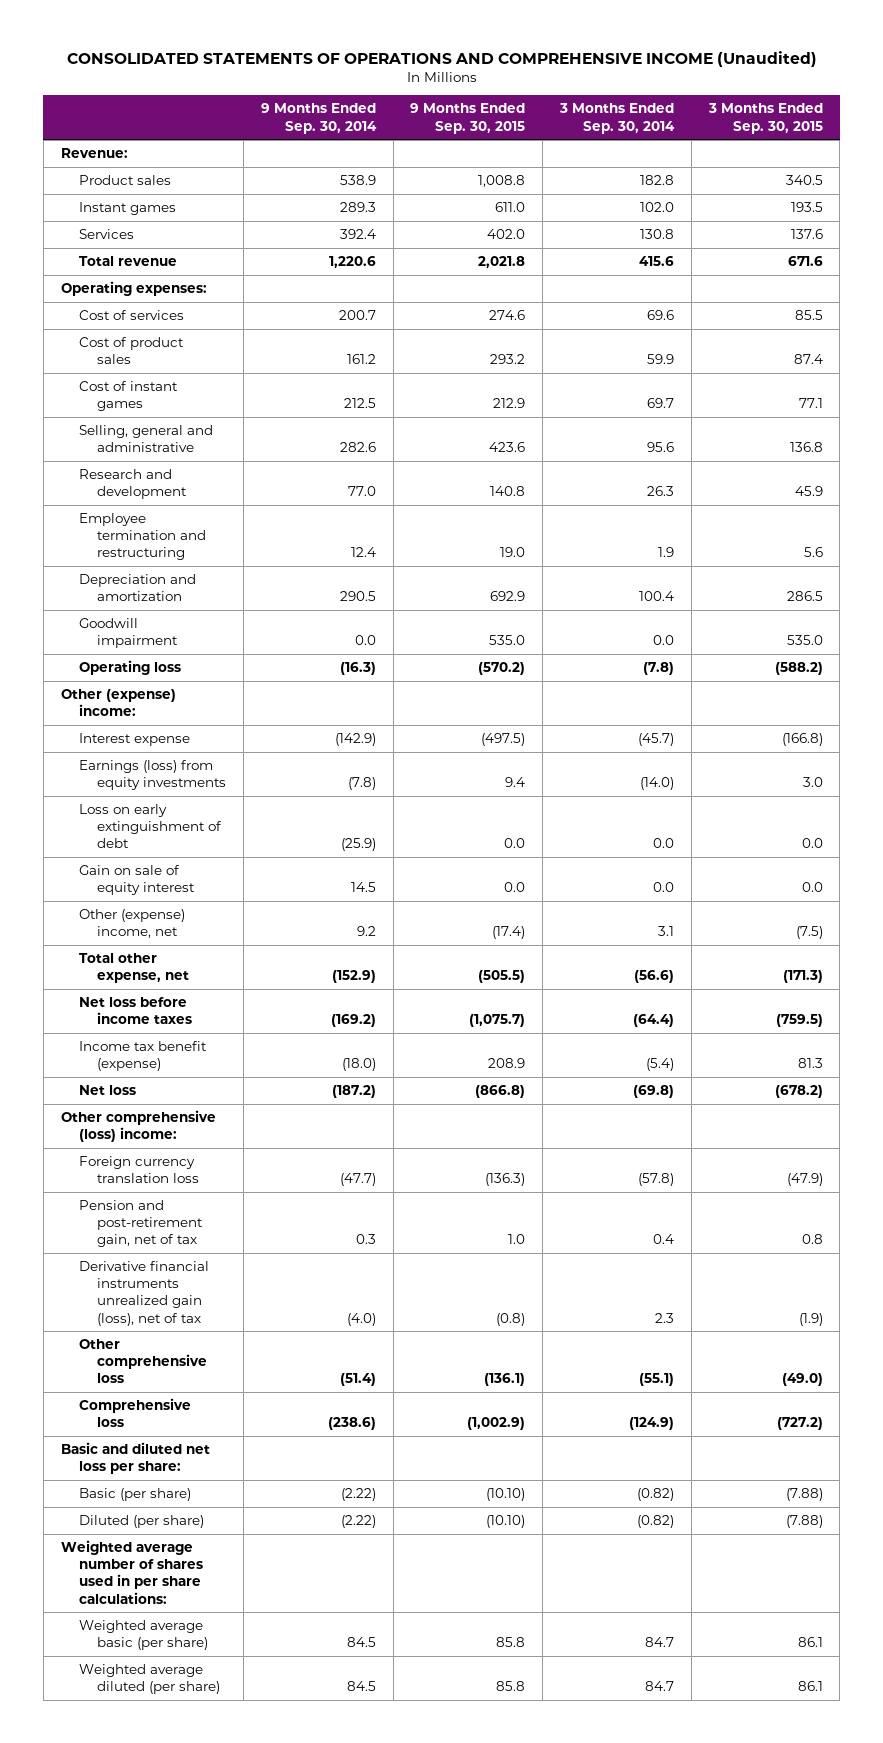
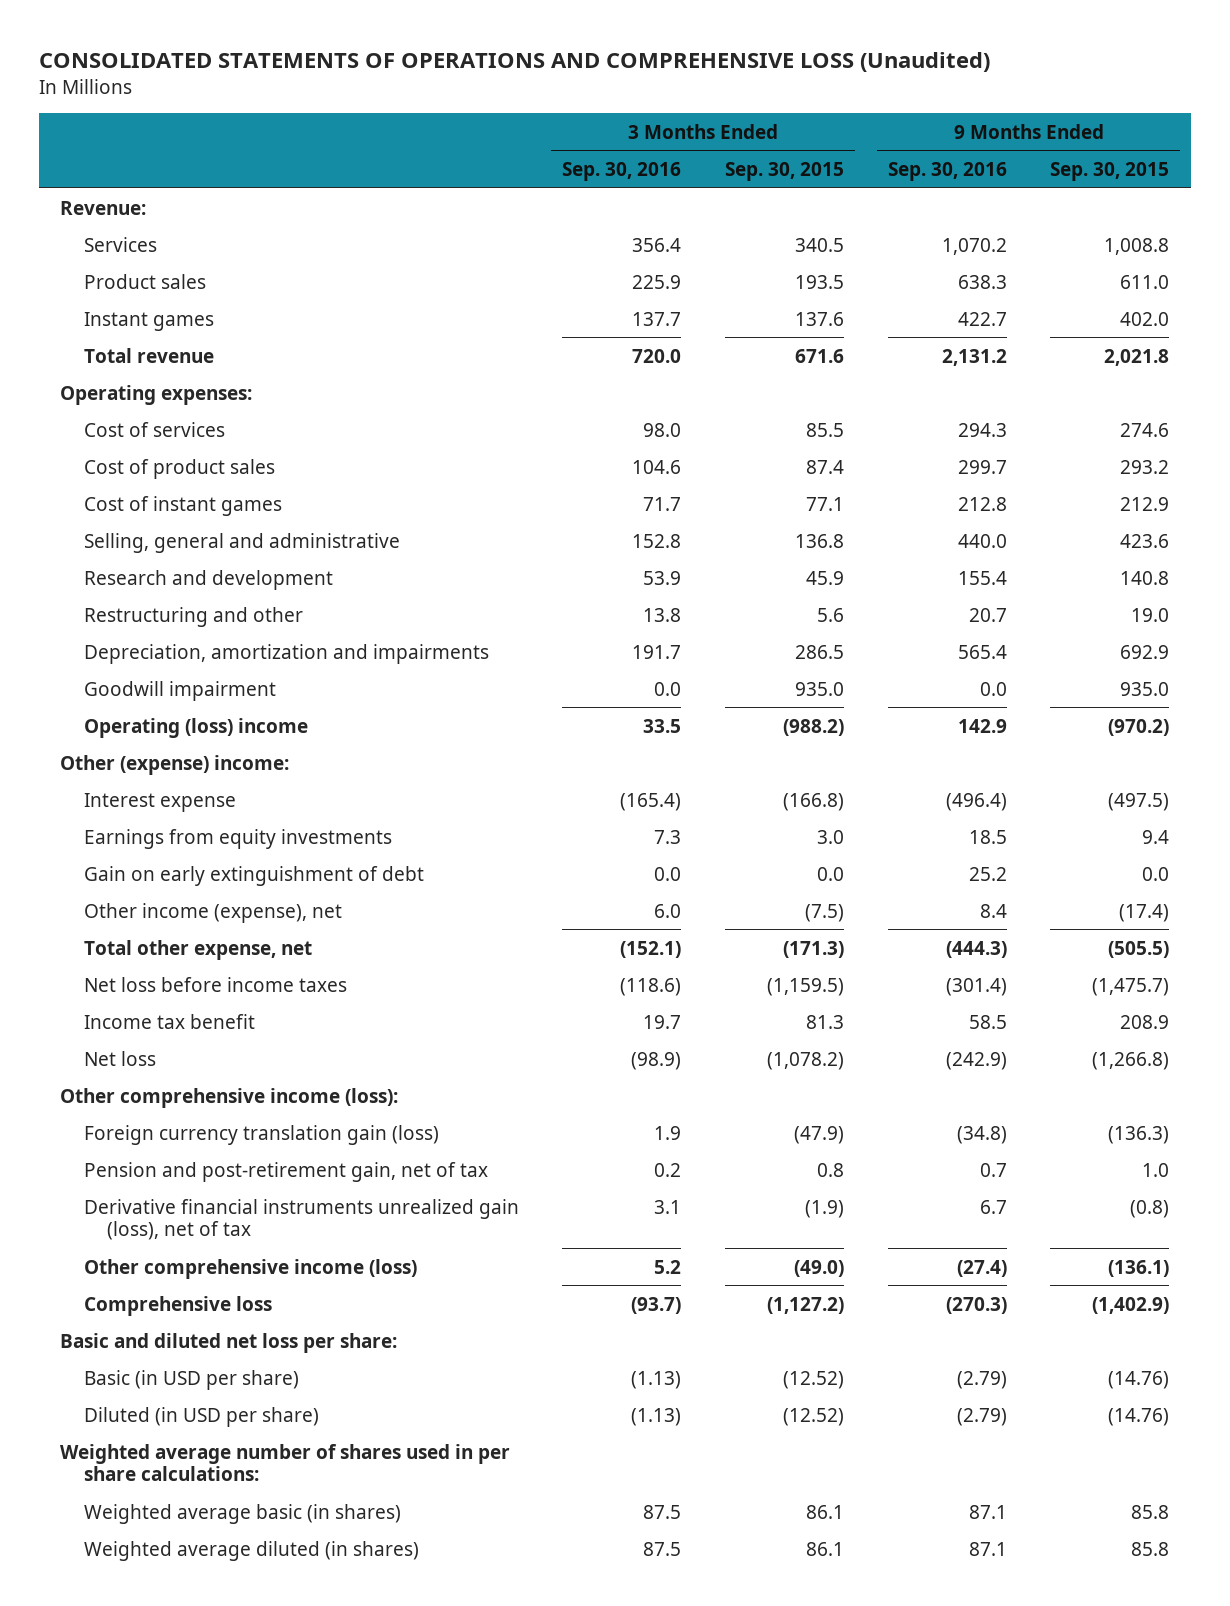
- CONSOLIDATED STATEMENTS OF OPERATIONS AND COMPREHENSIVE INCOME (Unaudited)
+ CONSOLIDATED STATEMENTS OF OPERATIONS AND COMPREHENSIVE LOSS (Unaudited)
- | 9 Months Ended Sep. 30, 2014 | 9 Months Ended Sep. 30, 2015 | 3 Months Ended Sep. 30, 2014 | 3 Months Ended Sep. 30, 2015
+ | 3 Months Ended Sep. 30, 2016 | 3 Months Ended Sep. 30, 2015 | 9 Months Ended Sep. 30, 2016 | 9 Months Ended Sep. 30, 2015
- Product sales | 538.9 | 1,008.8 | 182.8 | 340.5
- Instant games | 289.3 | 611.0 | 102.0 | 193.5
- Services | 392.4 | 402.0 | 130.8 | 137.6
+ Services | 356.4 | 340.5 | 1,070.2 | 1,008.8
+ Product sales | 225.9 | 193.5 | 638.3 | 611.0
+ Instant games | 137.7 | 137.6 | 422.7 | 402.0
- Employee termination and restructuring | 12.4 | 19.0 | 1.9 | 5.6
- Depreciation and amortization | 290.5 | 692.9 | 100.4 | 286.5
- Goodwill impairment | 0.0 | 535.0 | 0.0 | 535.0
- Operating loss | (16.3) | (570.2) | (7.8) | (588.2)
+ Restructuring and other | 13.8 | 5.6 | 20.7 | 19.0
+ Depreciation, amortization and impairments | 191.7 | 286.5 | 565.4 | 692.9
+ Goodwill impairment | 0.0 | 935.0 | 0.0 | 935.0
+ Operating (loss) income | 33.5 | (988.2) | 142.9 | (970.2)
- Earnings (loss) from equity investments | (7.8) | 9.4 | (14.0) | 3.0
- Loss on early extinguishment of debt | (25.9) | 0.0 | 0.0 | 0.0
- Gain on sale of equity interest | 14.5 | 0.0 | 0.0 | 0.0
- Other (expense) income, net | 9.2 | (17.4) | 3.1 | (7.5)
+ Earnings from equity investments | 7.3 | 3.0 | 18.5 | 9.4
+ Gain on early extinguishment of debt | 0.0 | 0.0 | 25.2 | 0.0
+ Other income (expense), net | 6.0 | (7.5) | 8.4 | (17.4)
- Net loss before income taxes | (169.2) | (1,075.7) | (64.4) | (759.5)
- Income tax benefit (expense) | (18.0) | 208.9 | (5.4) | 81.3
- Net loss | (187.2) | (866.8) | (69.8) | (678.2)
- Other comprehensive (loss) income:
- Foreign currency translation loss | (47.7) | (136.3) | (57.8) | (47.9)
+ Net loss before income taxes | (118.6) | (1,159.5) | (301.4) | (1,475.7)
+ Income tax benefit | 19.7 | 81.3 | 58.5 | 208.9
+ Net loss | (98.9) | (1,078.2) | (242.9) | (1,266.8)
+ Other comprehensive income (loss):
+ Foreign currency translation gain (loss) | 1.9 | (47.9) | (34.8) | (136.3)
- Other comprehensive loss | (51.4) | (136.1) | (55.1) | (49.0)
- Comprehensive loss | (238.6) | (1,002.9) | (124.9) | (727.2)
+ Other comprehensive income (loss) | 5.2 | (49.0) | (27.4) | (136.1)
+ Comprehensive loss | (93.7) | (1,127.2) | (270.3) | (1,402.9)
- Basic (per share) | (2.22) | (10.10) | (0.82) | (7.88)
- Diluted (per share) | (2.22) | (10.10) | (0.82) | (7.88)
+ Basic (in USD per share) | (1.13) | (12.52) | (2.79) | (14.76)
+ Diluted (in USD per share) | (1.13) | (12.52) | (2.79) | (14.76)
- Weighted average basic (per share) | 84.5 | 85.8 | 84.7 | 86.1
- Weighted average diluted (per share) | 84.5 | 85.8 | 84.7 | 86.1
+ Weighted average basic (in shares) | 87.5 | 86.1 | 87.1 | 85.8
+ Weighted average diluted (in shares) | 87.5 | 86.1 | 87.1 | 85.8

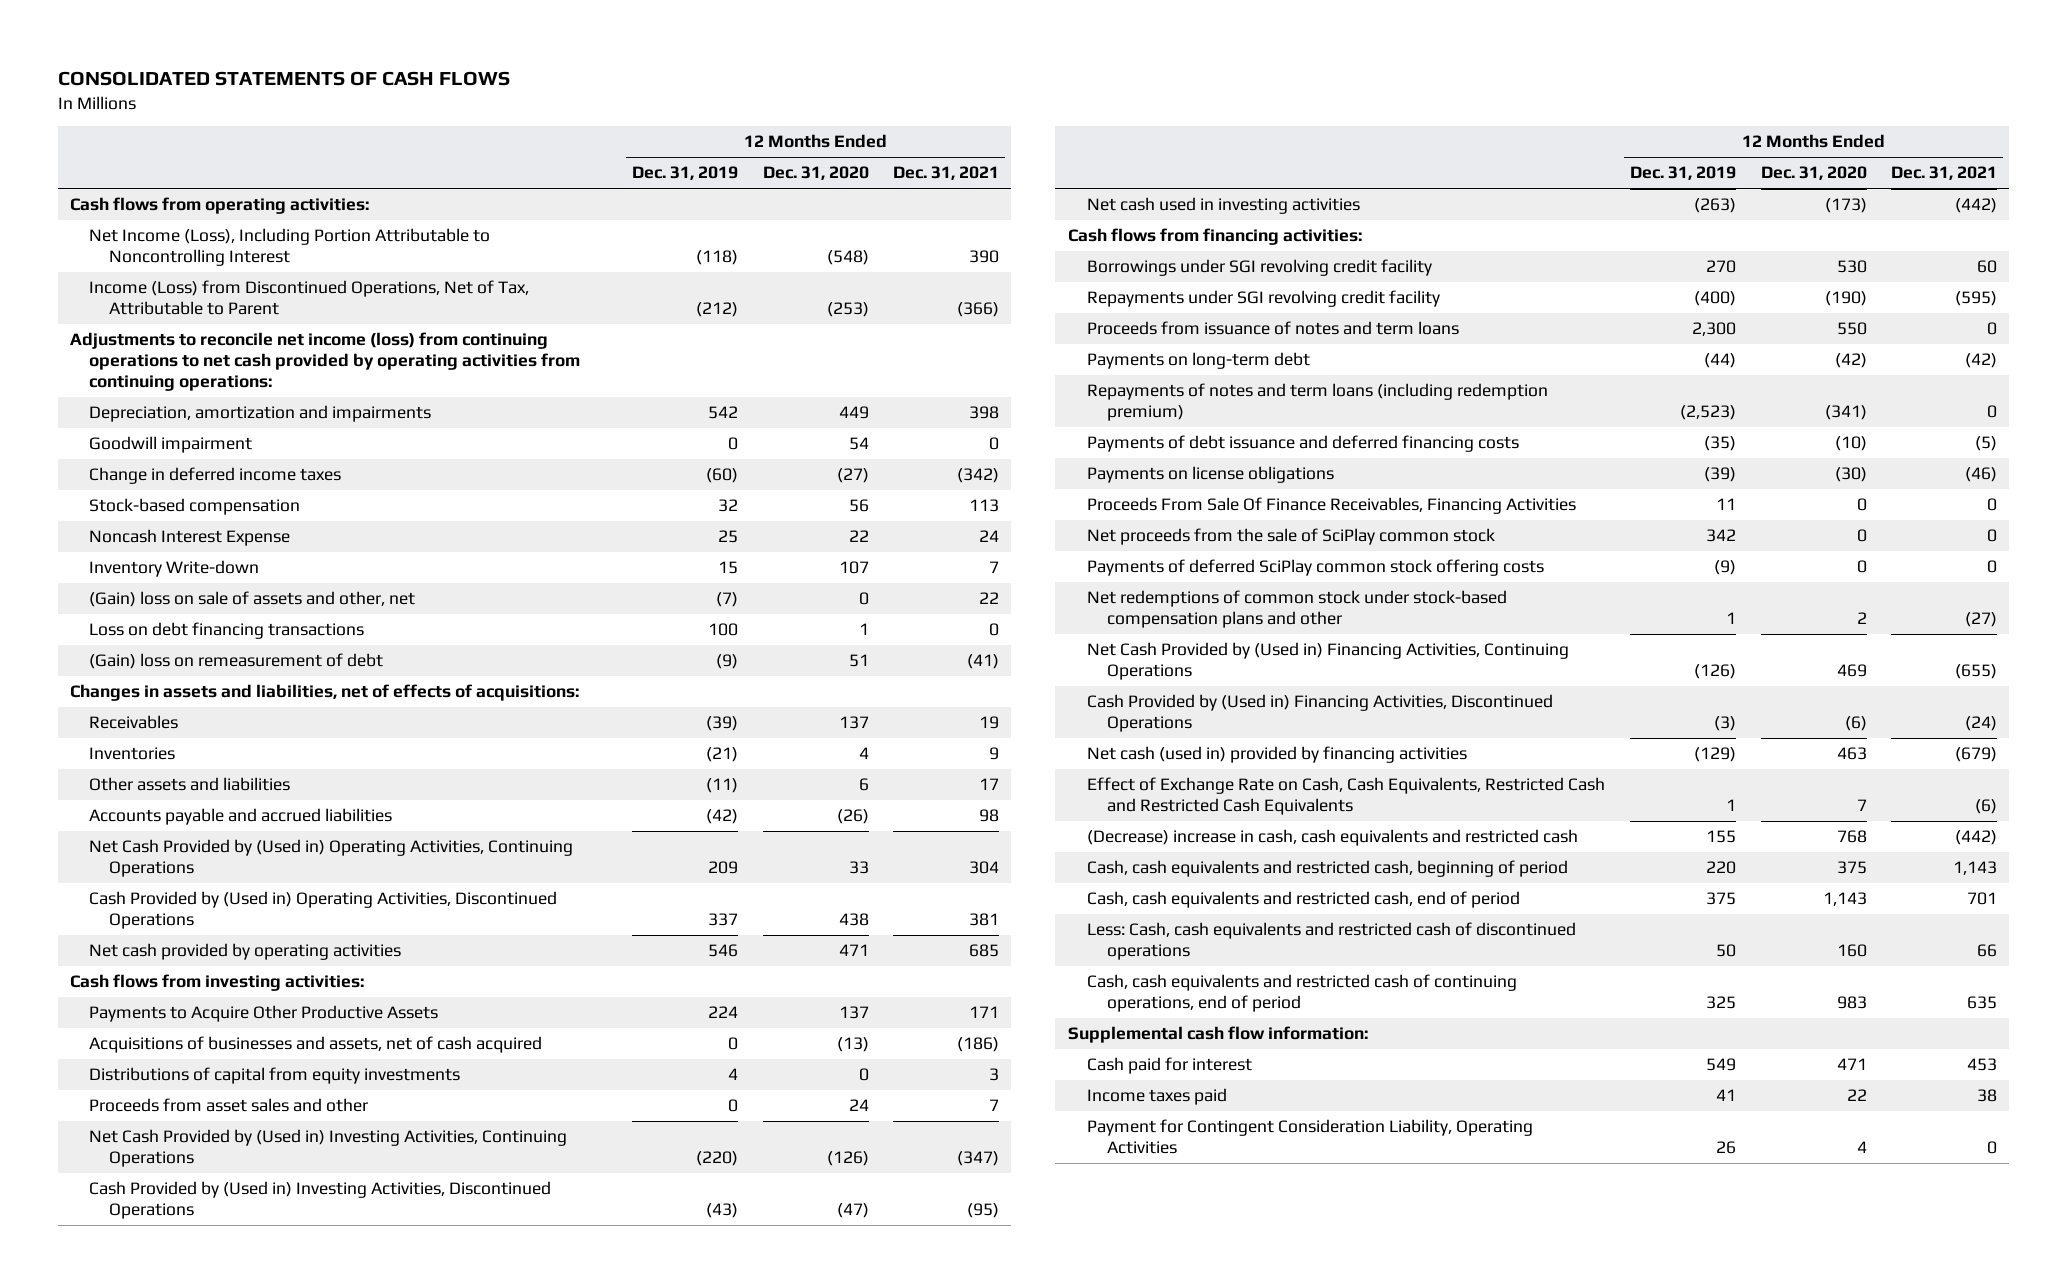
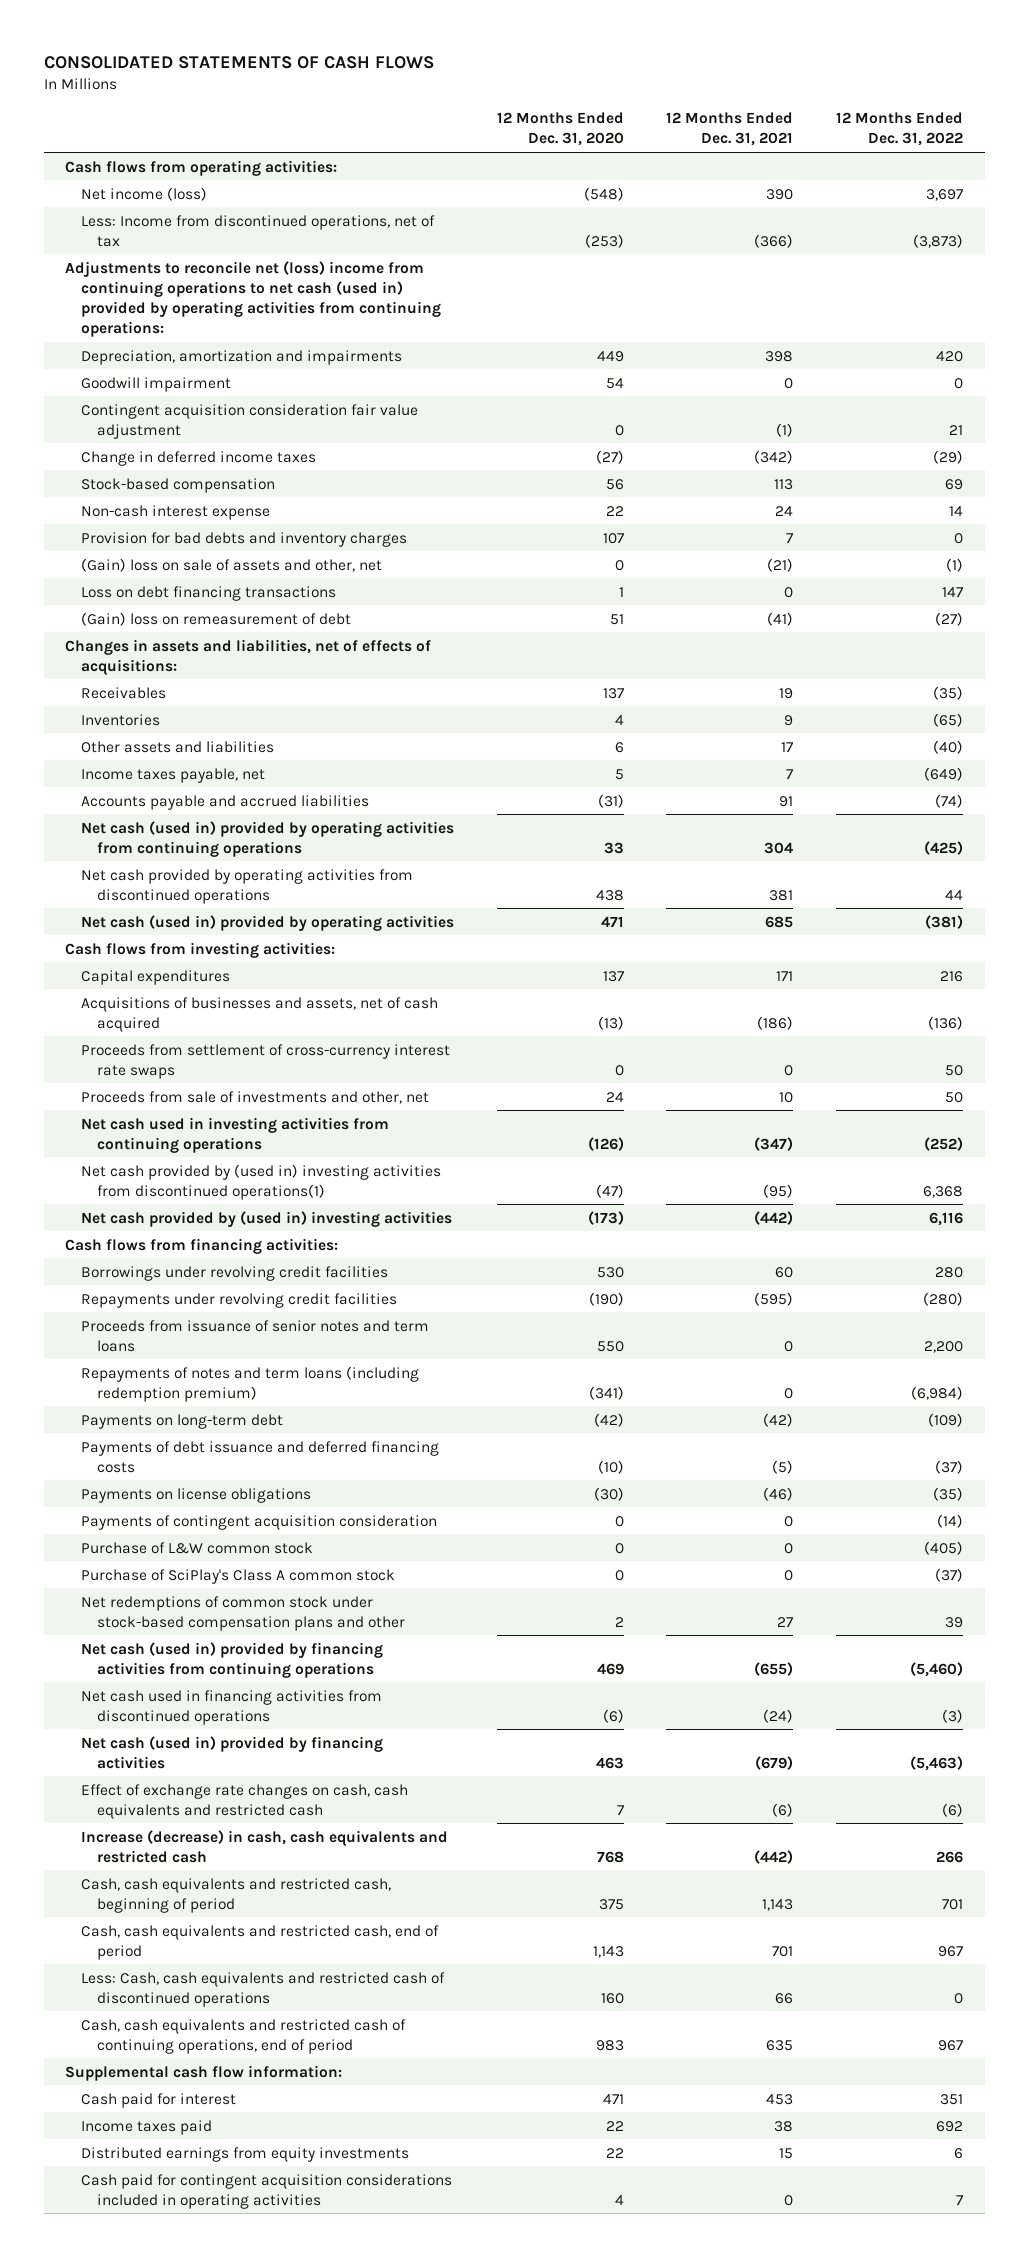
- | 12 Months Ended Dec. 31, 2019 | 12 Months Ended Dec. 31, 2020 | 12 Months Ended Dec. 31, 2021
+ | 12 Months Ended Dec. 31, 2020 | 12 Months Ended Dec. 31, 2021 | 12 Months Ended Dec. 31, 2022
- Net Income (Loss), Including Portion Attributable to Noncontrolling Interest | (118) | (548) | 390
- Income (Loss) from Discontinued Operations, Net of Tax, Attributable to Parent | (212) | (253) | (366)
- Adjustments to reconcile net income (loss) from continuing operations to net cash provided by operating activities from continuing operations:
+ Net income (loss) | (548) | 390 | 3,697
+ Less: Income from discontinued operations, net of tax | (253) | (366) | (3,873)
+ Adjustments to reconcile net (loss) income from continuing operations to net cash (used in) provided by operating activities from continuing operations:
+ Contingent acquisition consideration fair value adjustment | 0 | (1) | 21
- Noncash Interest Expense | 25 | 22 | 24
- Inventory Write-down | 15 | 107 | 7
- (Gain) loss on sale of assets and other, net | (7) | 0 | 22
+ Non-cash interest expense | 22 | 24 | 14
+ Provision for bad debts and inventory charges | 107 | 7 | 0
+ (Gain) loss on sale of assets and other, net | 0 | (21) | (1)
- Accounts payable and accrued liabilities | (42) | (26) | 98
- Net Cash Provided by (Used in) Operating Activities, Continuing Operations | 209 | 33 | 304
- Cash Provided by (Used in) Operating Activities, Discontinued Operations | 337 | 438 | 381
- Net cash provided by operating activities | 546 | 471 | 685
+ Income taxes payable, net | 5 | 7 | (649)
+ Accounts payable and accrued liabilities | (31) | 91 | (74)
+ Net cash (used in) provided by operating activities from continuing operations | 33 | 304 | (425)
+ Net cash provided by operating activities from discontinued operations | 438 | 381 | 44
+ Net cash (used in) provided by operating activities | 471 | 685 | (381)
- Payments to Acquire Other Productive Assets | 224 | 137 | 171
+ Capital expenditures | 137 | 171 | 216
- Distributions of capital from equity investments | 4 | 0 | 3
- Proceeds from asset sales and other | 0 | 24 | 7
- Net Cash Provided by (Used in) Investing Activities, Continuing Operations | (220) | (126) | (347)
- Cash Provided by (Used in) Investing Activities, Discontinued Operations | (43) | (47) | (95)
- Net cash used in investing activities | (263) | (173) | (442)
+ Proceeds from settlement of cross-currency interest rate swaps | 0 | 0 | 50
+ Proceeds from sale of investments and other, net | 24 | 10 | 50
+ Net cash used in investing activities from continuing operations | (126) | (347) | (252)
+ Net cash provided by (used in) investing activities from discontinued operations(1) | (47) | (95) | 6,368
+ Net cash provided by (used in) investing activities | (173) | (442) | 6,116
- Borrowings under SGI revolving credit facility | 270 | 530 | 60
- Repayments under SGI revolving credit facility | (400) | (190) | (595)
- Proceeds from issuance of notes and term loans | 2,300 | 550 | 0
+ Borrowings under revolving credit facilities | 530 | 60 | 280
+ Repayments under revolving credit facilities | (190) | (595) | (280)
+ Proceeds from issuance of senior notes and term loans | 550 | 0 | 2,200
moved down: Payments on long-term debt | (42) | (42) | (109)
- Proceeds From Sale Of Finance Receivables, Financing Activities | 11 | 0 | 0
- Net proceeds from the sale of SciPlay common stock | 342 | 0 | 0
- Payments of deferred SciPlay common stock offering costs | (9) | 0 | 0
- Net redemptions of common stock under stock-based compensation plans and other | 1 | 2 | (27)
- Net Cash Provided by (Used in) Financing Activities, Continuing Operations | (126) | 469 | (655)
- Cash Provided by (Used in) Financing Activities, Discontinued Operations | (3) | (6) | (24)
+ Payments of contingent acquisition consideration | 0 | 0 | (14)
+ Purchase of L&W common stock | 0 | 0 | (405)
+ Purchase of SciPlay's Class A common stock | 0 | 0 | (37)
+ Net redemptions of common stock under stock-based compensation plans and other | 2 | 27 | 39
+ Net cash (used in) provided by financing activities from continuing operations | 469 | (655) | (5,460)
+ Net cash used in financing activities from discontinued operations | (6) | (24) | (3)
- Effect of Exchange Rate on Cash, Cash Equivalents, Restricted Cash and Restricted Cash Equivalents | 1 | 7 | (6)
- (Decrease) increase in cash, cash equivalents and restricted cash | 155 | 768 | (442)
+ Effect of exchange rate changes on cash, cash equivalents and restricted cash | 7 | (6) | (6)
+ Increase (decrease) in cash, cash equivalents and restricted cash | 768 | (442) | 266
- Payment for Contingent Consideration Liability, Operating Activities | 26 | 4 | 0
+ Distributed earnings from equity investments | 22 | 15 | 6
+ Cash paid for contingent acquisition considerations included in operating activities | 4 | 0 | 7

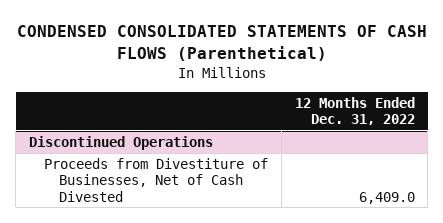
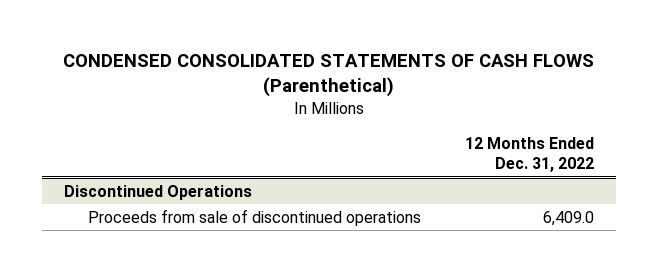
@ Discontinued Operations
- Proceeds from Divestiture of Businesses, Net of Cash Divested | 6,409.0
+ Proceeds from sale of discontinued operations | 6,409.0

